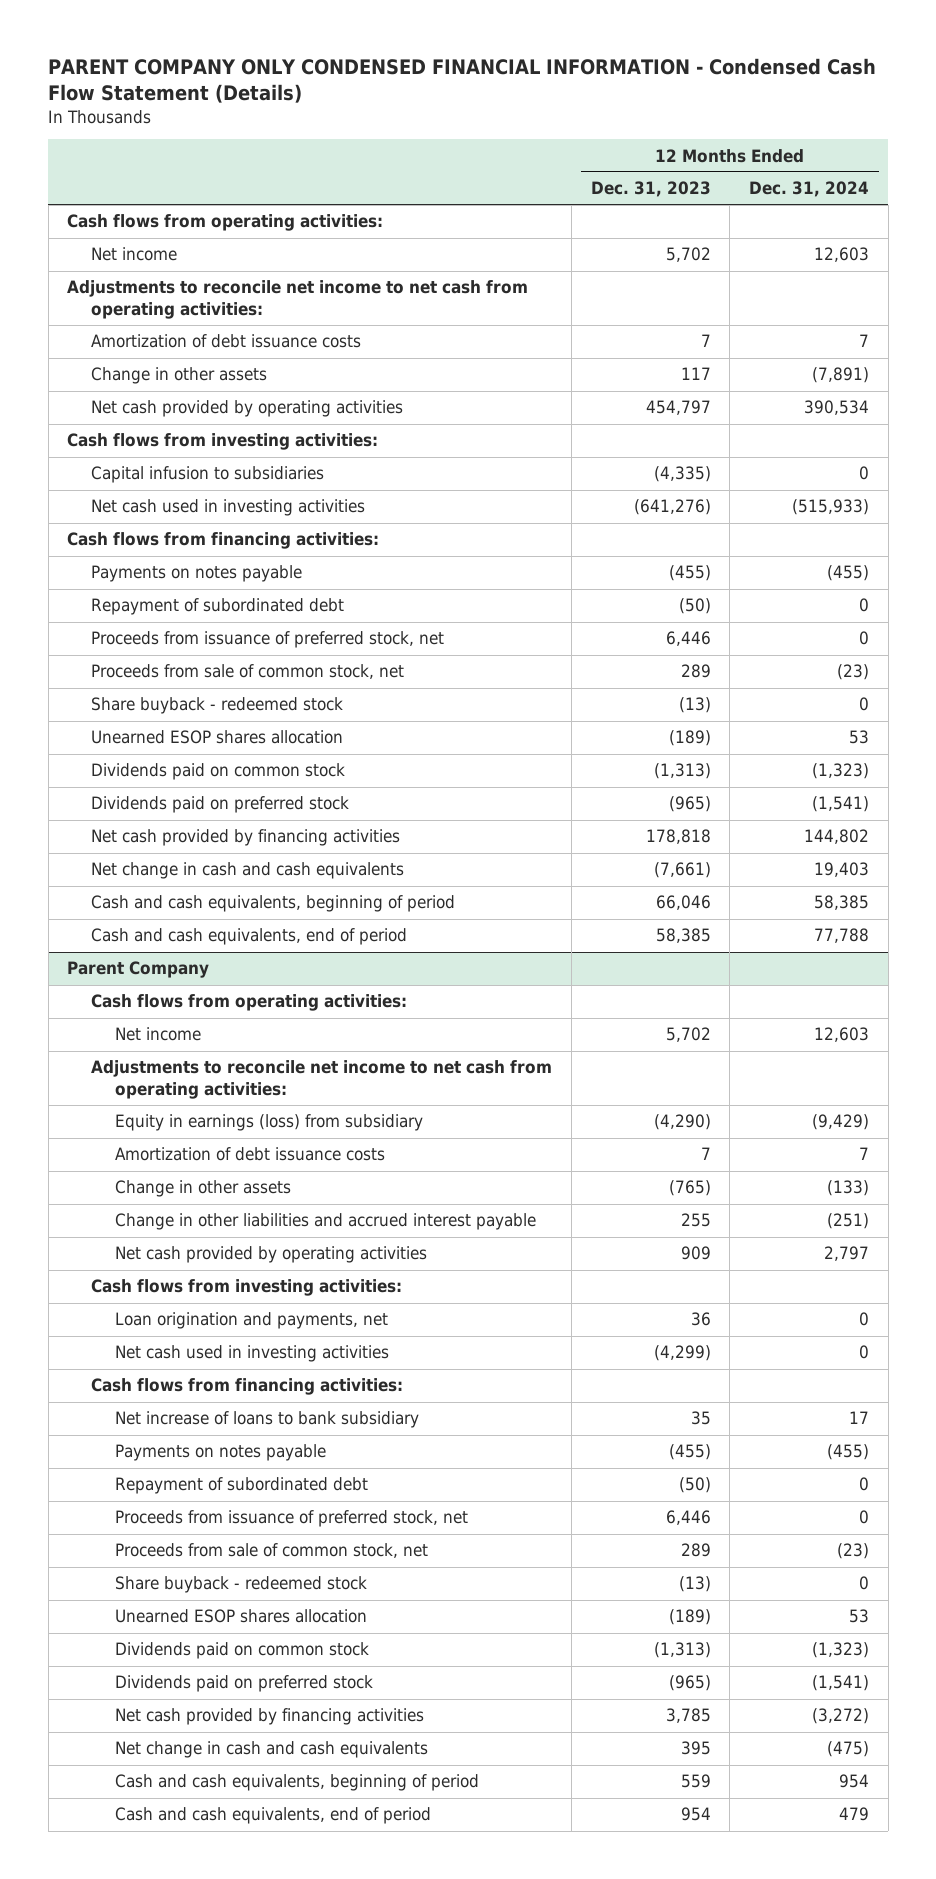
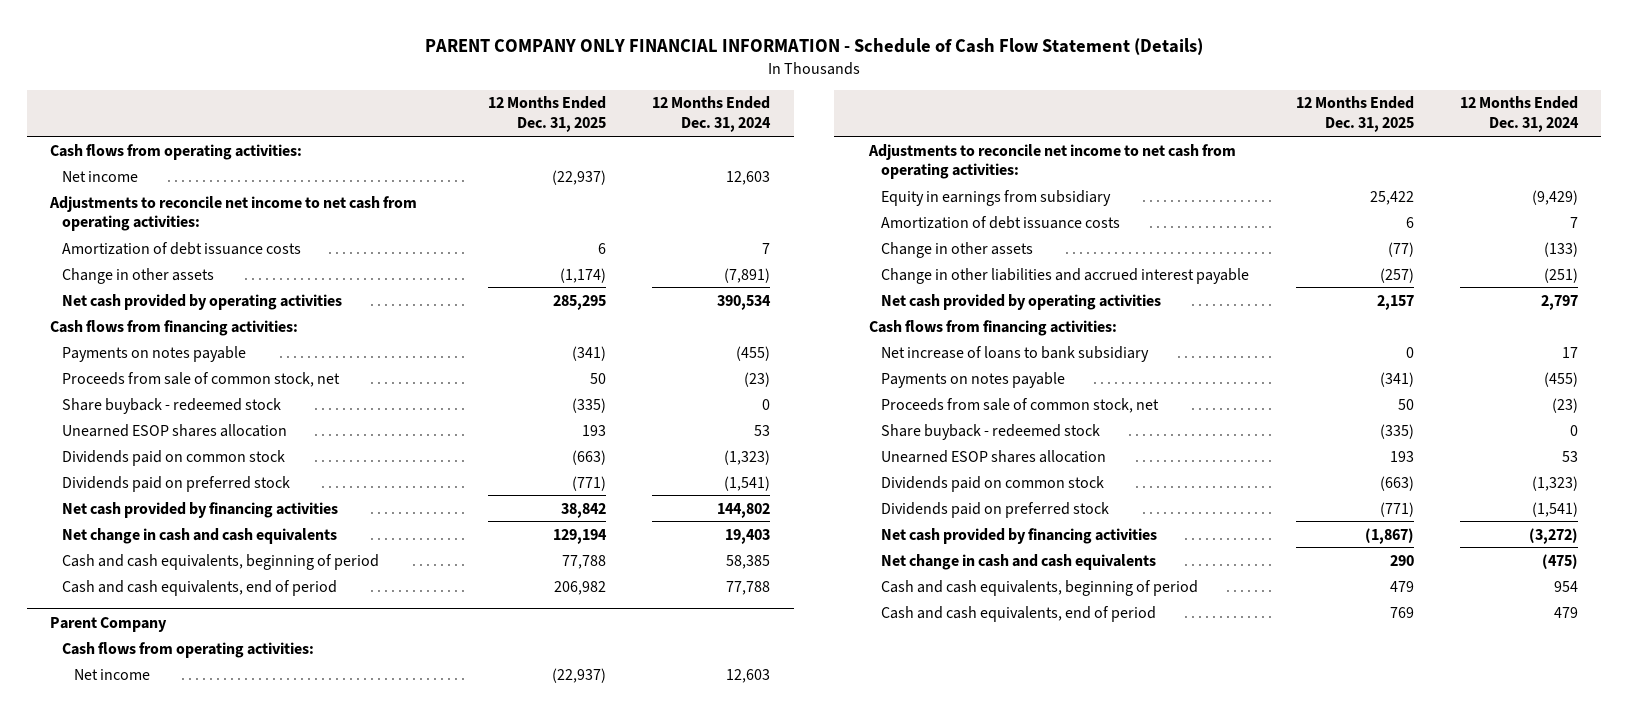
- PARENT COMPANY ONLY CONDENSED FINANCIAL INFORMATION - Condensed Cash Flow Statement (Details)
+ PARENT COMPANY ONLY FINANCIAL INFORMATION - Schedule of Cash Flow Statement (Details)
- | 12 Months Ended Dec. 31, 2023 | 12 Months Ended Dec. 31, 2024
+ | 12 Months Ended Dec. 31, 2025 | 12 Months Ended Dec. 31, 2024
- Cash flows from investing activities:
- Capital infusion to subsidiaries | (4,335) | 0
- Net cash used in investing activities | (641,276) | (515,933)
- Repayment of subordinated debt | (50) | 0
- Proceeds from issuance of preferred stock, net | 6,446 | 0
@ Parent Company
- Equity in earnings (loss) from subsidiary | (4,290) | (9,429)
+ Equity in earnings from subsidiary | 25,422 | (9,429)
- Cash flows from investing activities:
- Loan origination and payments, net | 36 | 0
- Net cash used in investing activities | (4,299) | 0
- Repayment of subordinated debt | (50) | 0
- Proceeds from issuance of preferred stock, net | 6,446 | 0

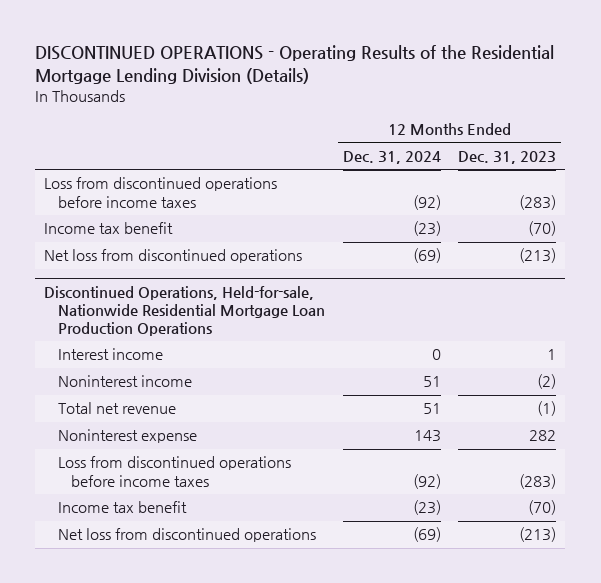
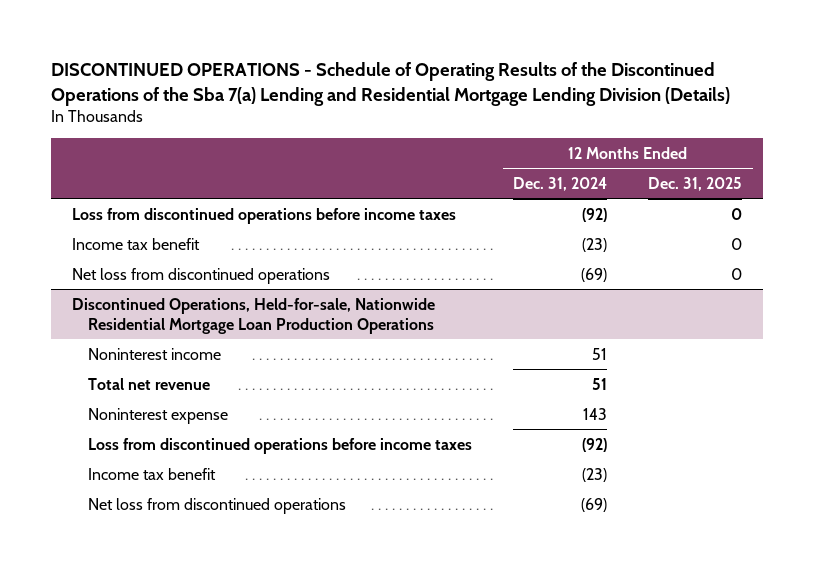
- DISCONTINUED OPERATIONS - Operating Results of the Residential Mortgage Lending Division (Details)
+ DISCONTINUED OPERATIONS - Schedule of Operating Results of the Discontinued Operations of the Sba 7(a) Lending and Residential Mortgage Lending Division (Details)
- | 12 Months Ended Dec. 31, 2024 | 12 Months Ended Dec. 31, 2023
+ | 12 Months Ended Dec. 31, 2024 | 12 Months Ended Dec. 31, 2025
@ Discontinued Operations, Held-for-sale, Nationwide Residential Mortgage Loan Production Operations
- Interest income | 0 | 1

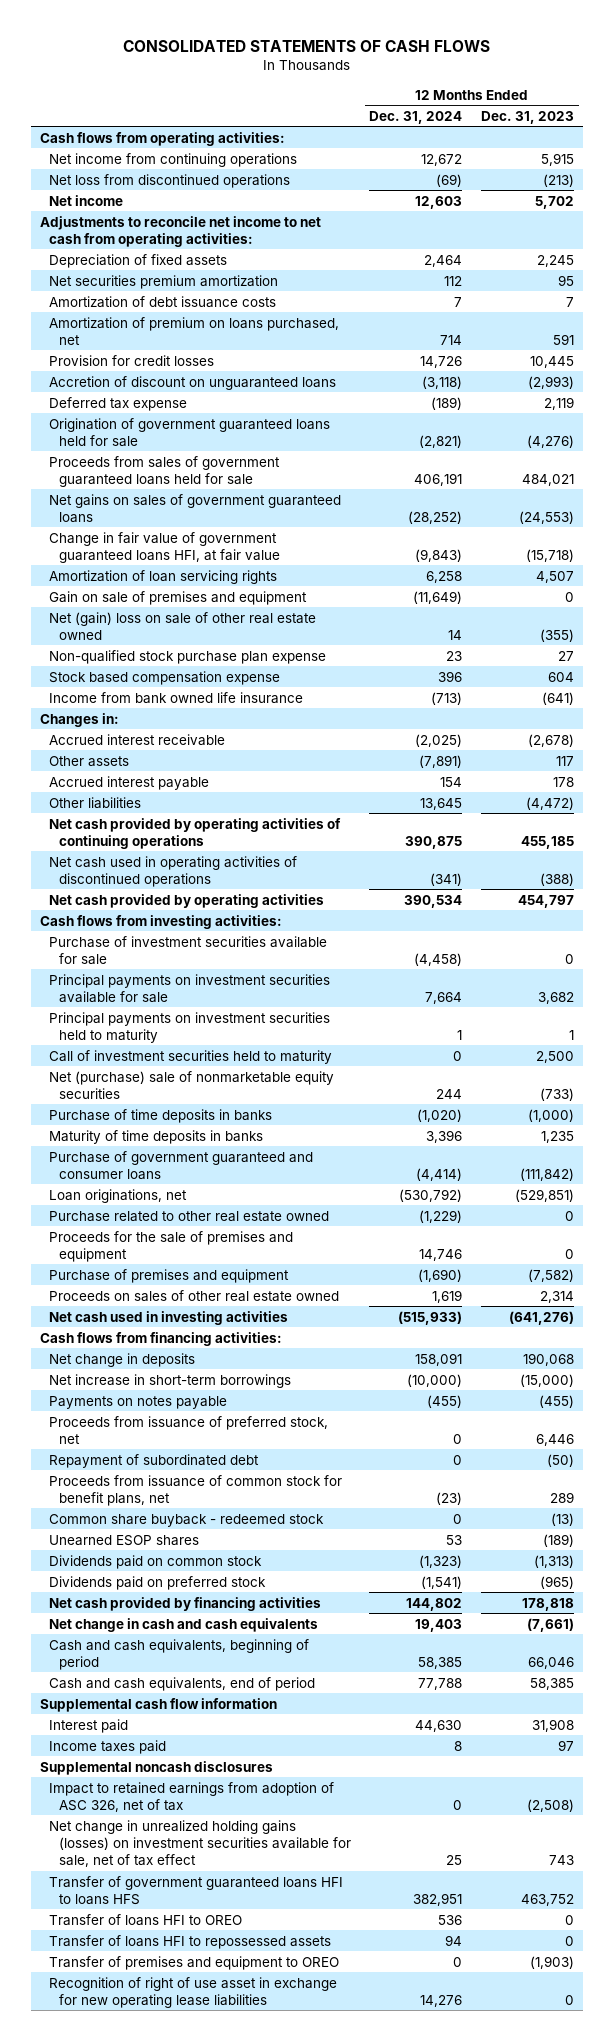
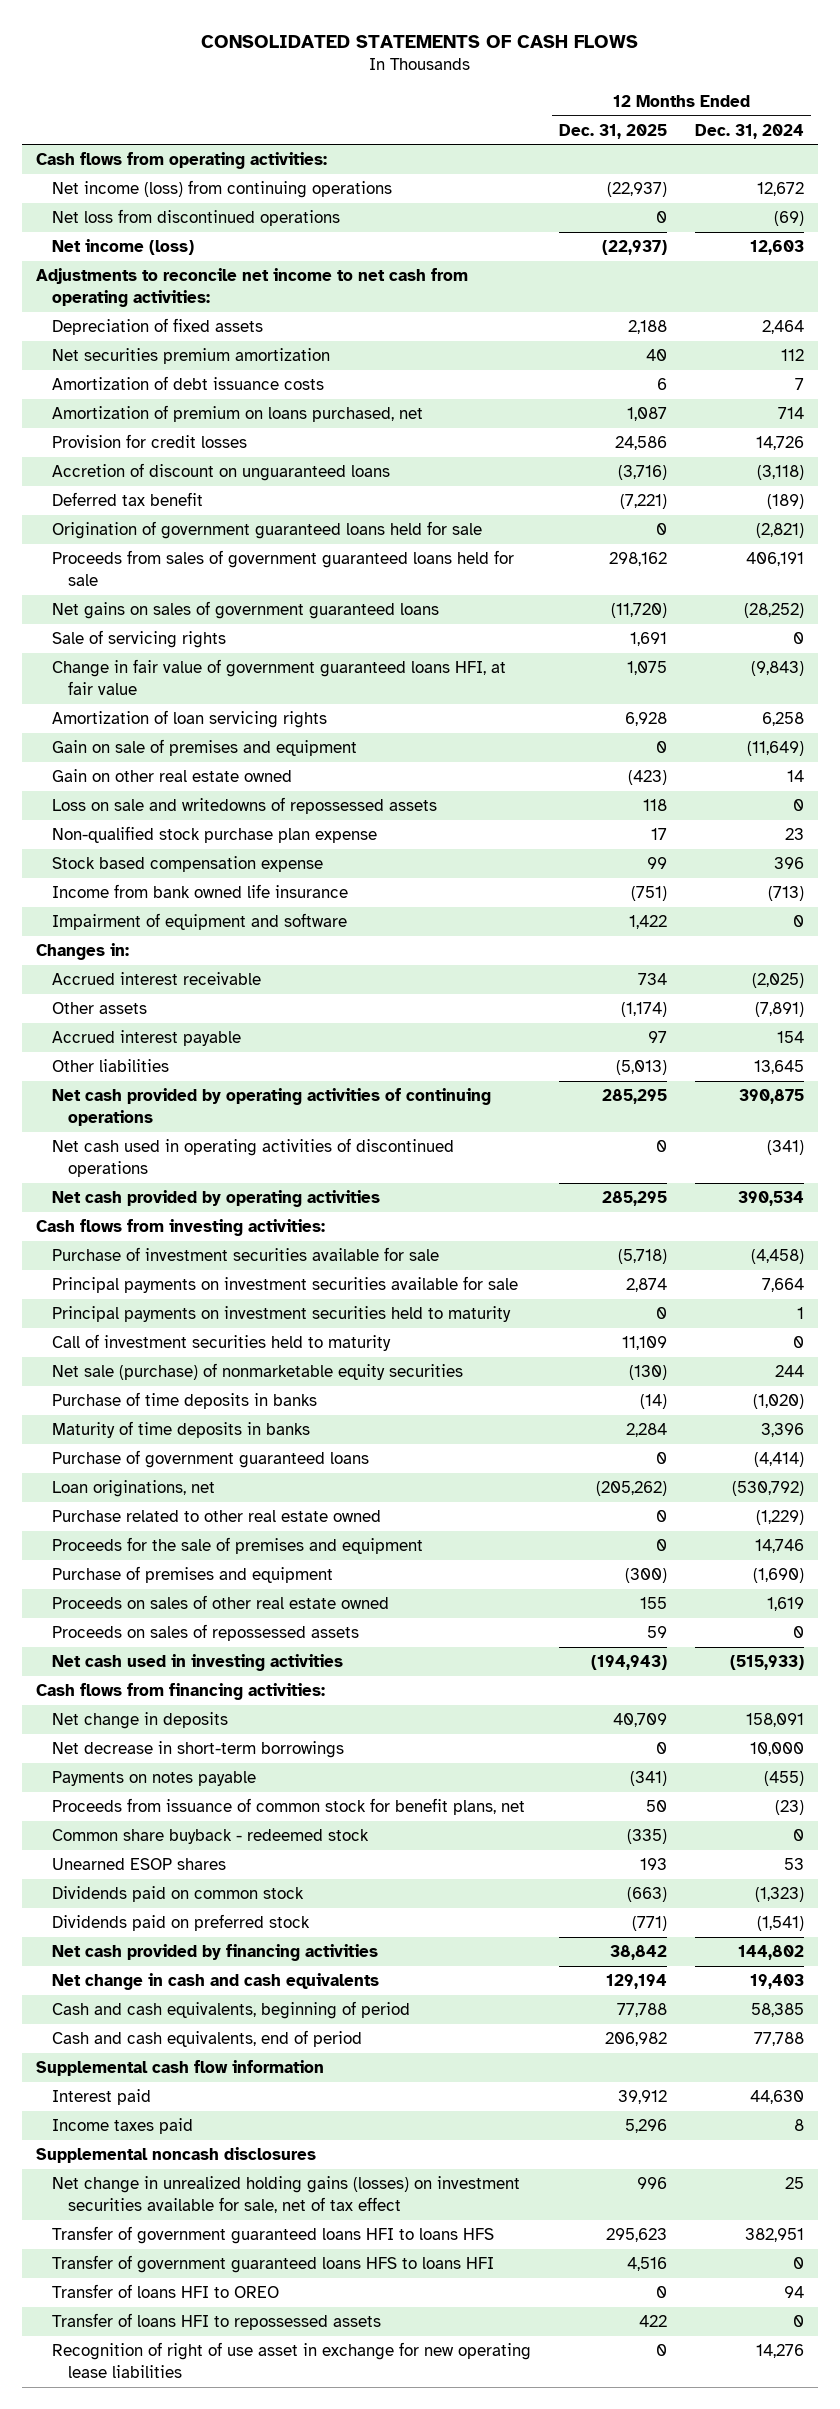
- | 12 Months Ended Dec. 31, 2024 | 12 Months Ended Dec. 31, 2023
+ | 12 Months Ended Dec. 31, 2025 | 12 Months Ended Dec. 31, 2024
- Net income from continuing operations | 12,672 | 5,915
+ Net income (loss) from continuing operations | (22,937) | 12,672
- Net income | 12,603 | 5,702
+ Net income (loss) | (22,937) | 12,603
- Deferred tax expense | (189) | 2,119
+ Deferred tax benefit | (7,221) | (189)
+ Sale of servicing rights | 1,691 | 0
- Net (gain) loss on sale of other real estate owned | 14 | (355)
+ Gain on other real estate owned | (423) | 14
+ Loss on sale and writedowns of repossessed assets | 118 | 0
+ Impairment of equipment and software | 1,422 | 0
- Net (purchase) sale of nonmarketable equity securities | 244 | (733)
+ Net sale (purchase) of nonmarketable equity securities | (130) | 244
- Purchase of government guaranteed and consumer loans | (4,414) | (111,842)
+ Purchase of government guaranteed loans | 0 | (4,414)
+ Proceeds on sales of repossessed assets | 59 | 0
- Net increase in short-term borrowings | (10,000) | (15,000)
+ Net decrease in short-term borrowings | 0 | 10,000
- Proceeds from issuance of preferred stock, net | 0 | 6,446
- Repayment of subordinated debt | 0 | (50)
- Impact to retained earnings from adoption of ASC 326, net of tax | 0 | (2,508)
- Transfer of loans HFI to OREO | 536 | 0
- Transfer of loans HFI to repossessed assets | 94 | 0
- Transfer of premises and equipment to OREO | 0 | (1,903)
+ Transfer of government guaranteed loans HFS to loans HFI | 4,516 | 0
+ Transfer of loans HFI to OREO | 0 | 94
+ Transfer of loans HFI to repossessed assets | 422 | 0

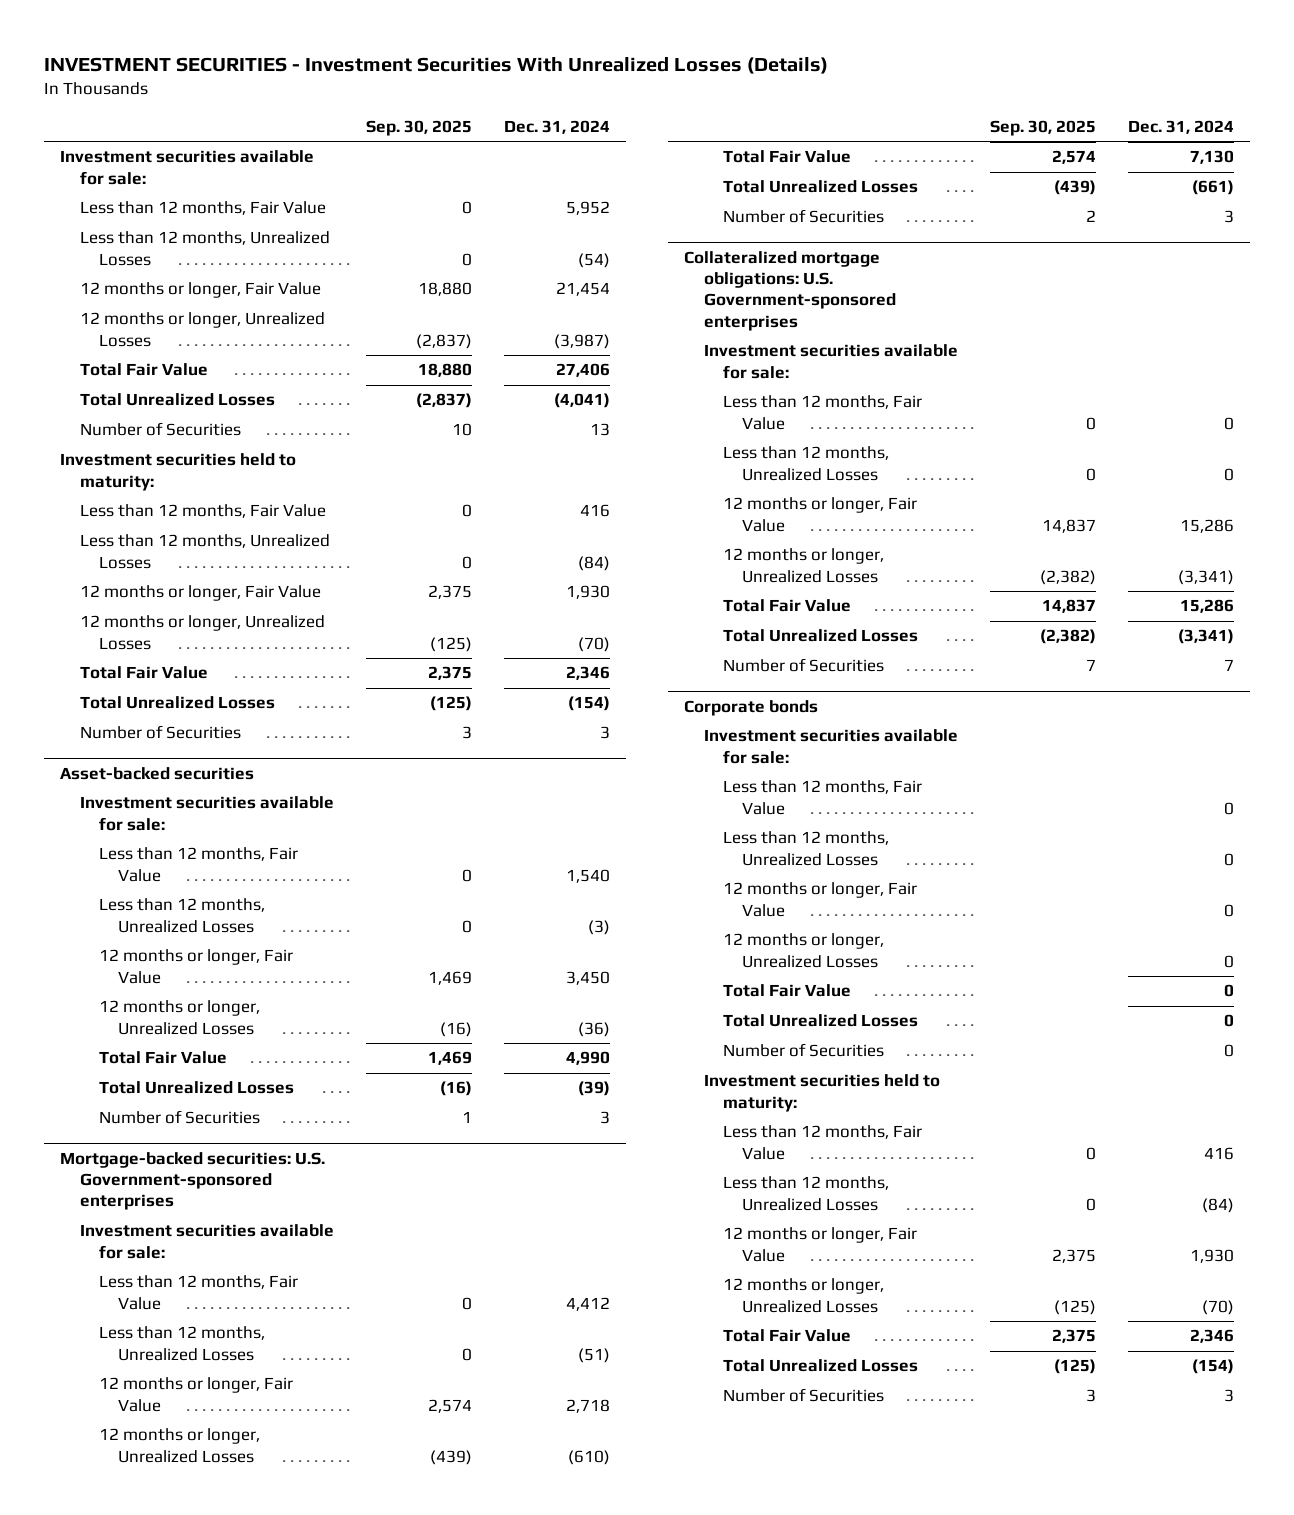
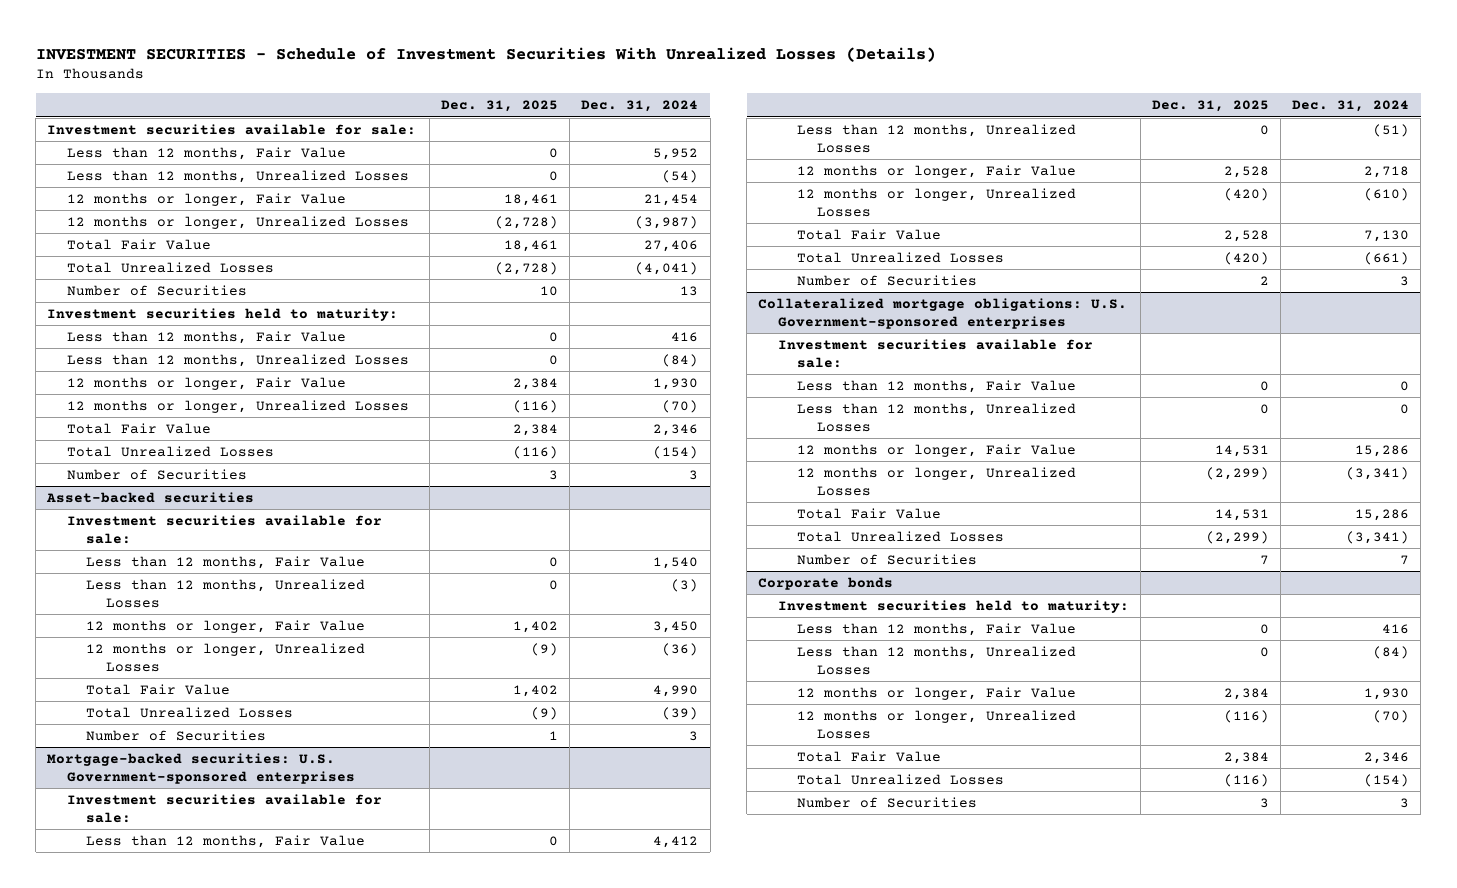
- INVESTMENT SECURITIES - Investment Securities With Unrealized Losses (Details)
+ INVESTMENT SECURITIES - Schedule of Investment Securities With Unrealized Losses (Details)
- | Sep. 30, 2025 | Dec. 31, 2024
+ | Dec. 31, 2025 | Dec. 31, 2024
@ Corporate bonds
- Investment securities available for sale:
- Less than 12 months, Fair Value | | 0
- Less than 12 months, Unrealized Losses | | 0
- 12 months or longer, Fair Value | | 0
- 12 months or longer, Unrealized Losses | | 0
- Total Fair Value | | 0
- Total Unrealized Losses | | 0
- Number of Securities | | 0

